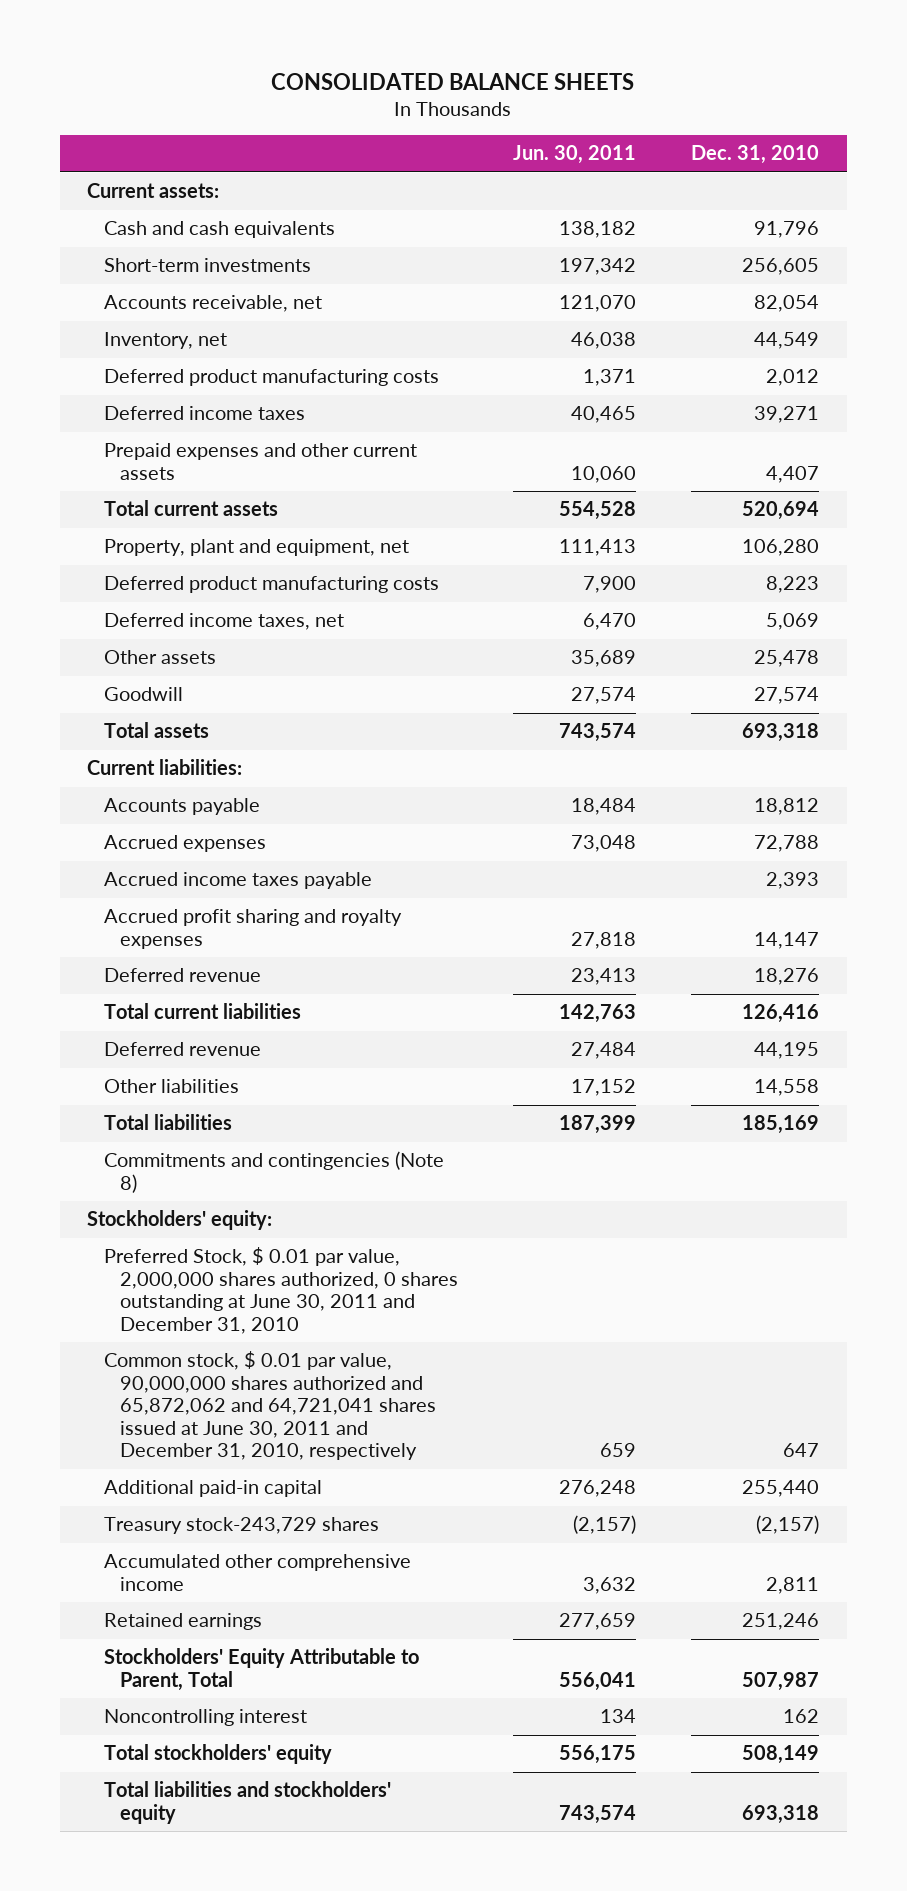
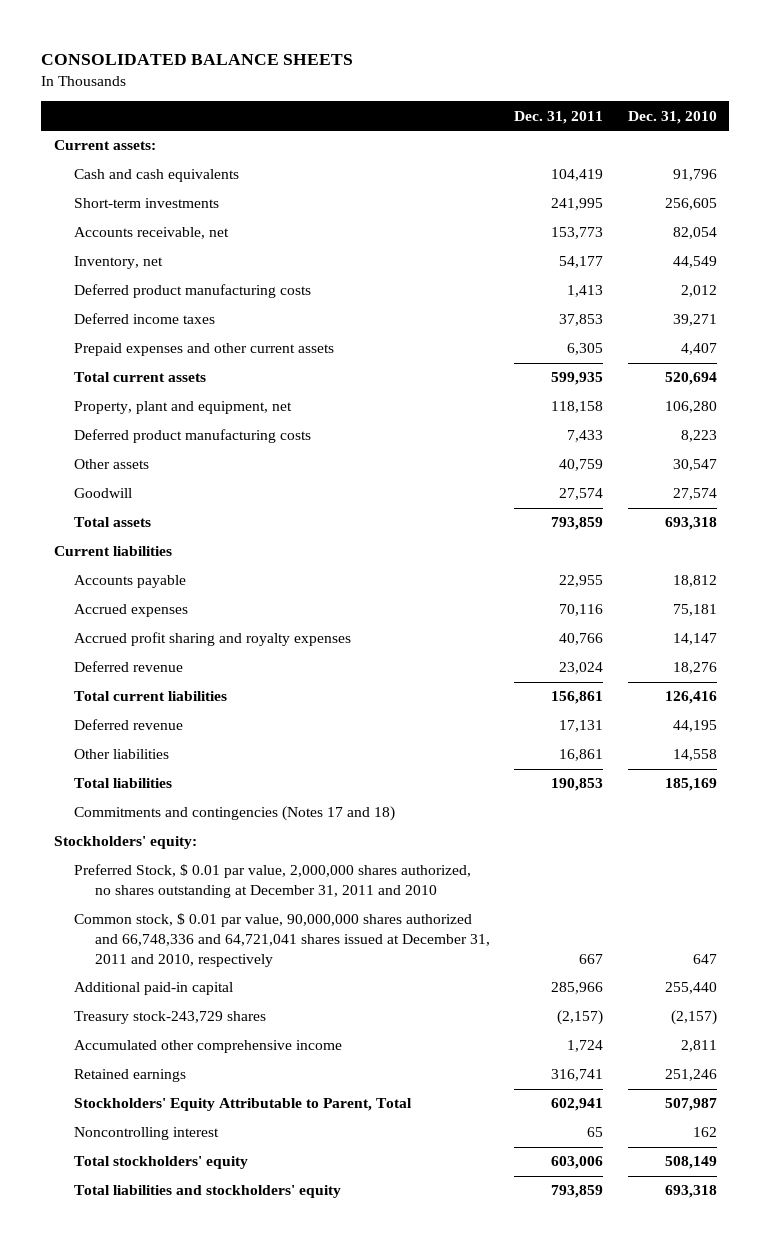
- | Jun. 30, 2011 | Dec. 31, 2010
+ | Dec. 31, 2011 | Dec. 31, 2010
- Deferred income taxes, net | 6,470 | 5,069
- Other assets | 35,689 | 25,478
+ Other assets | 40,759 | 30,547
- Current liabilities:
+ Current liabilities
- Accrued expenses | 73,048 | 72,788
- Accrued income taxes payable | | 2,393
+ Accrued expenses | 70,116 | 75,181
- Commitments and contingencies (Note 8)
+ Commitments and contingencies (Notes 17 and 18)
- Preferred Stock, $ 0.01 par value, 2,000,000 shares authorized, 0 shares outstanding at June 30, 2011 and December 31, 2010
- Common stock, $ 0.01 par value, 90,000,000 shares authorized and 65,872,062 and 64,721,041 shares issued at June 30, 2011 and December 31, 2010, respectively | 659 | 647
+ Preferred Stock, $ 0.01 par value, 2,000,000 shares authorized, no shares outstanding at December 31, 2011 and 2010
+ Common stock, $ 0.01 par value, 90,000,000 shares authorized and 66,748,336 and 64,721,041 shares issued at December 31, 2011 and 2010, respectively | 667 | 647

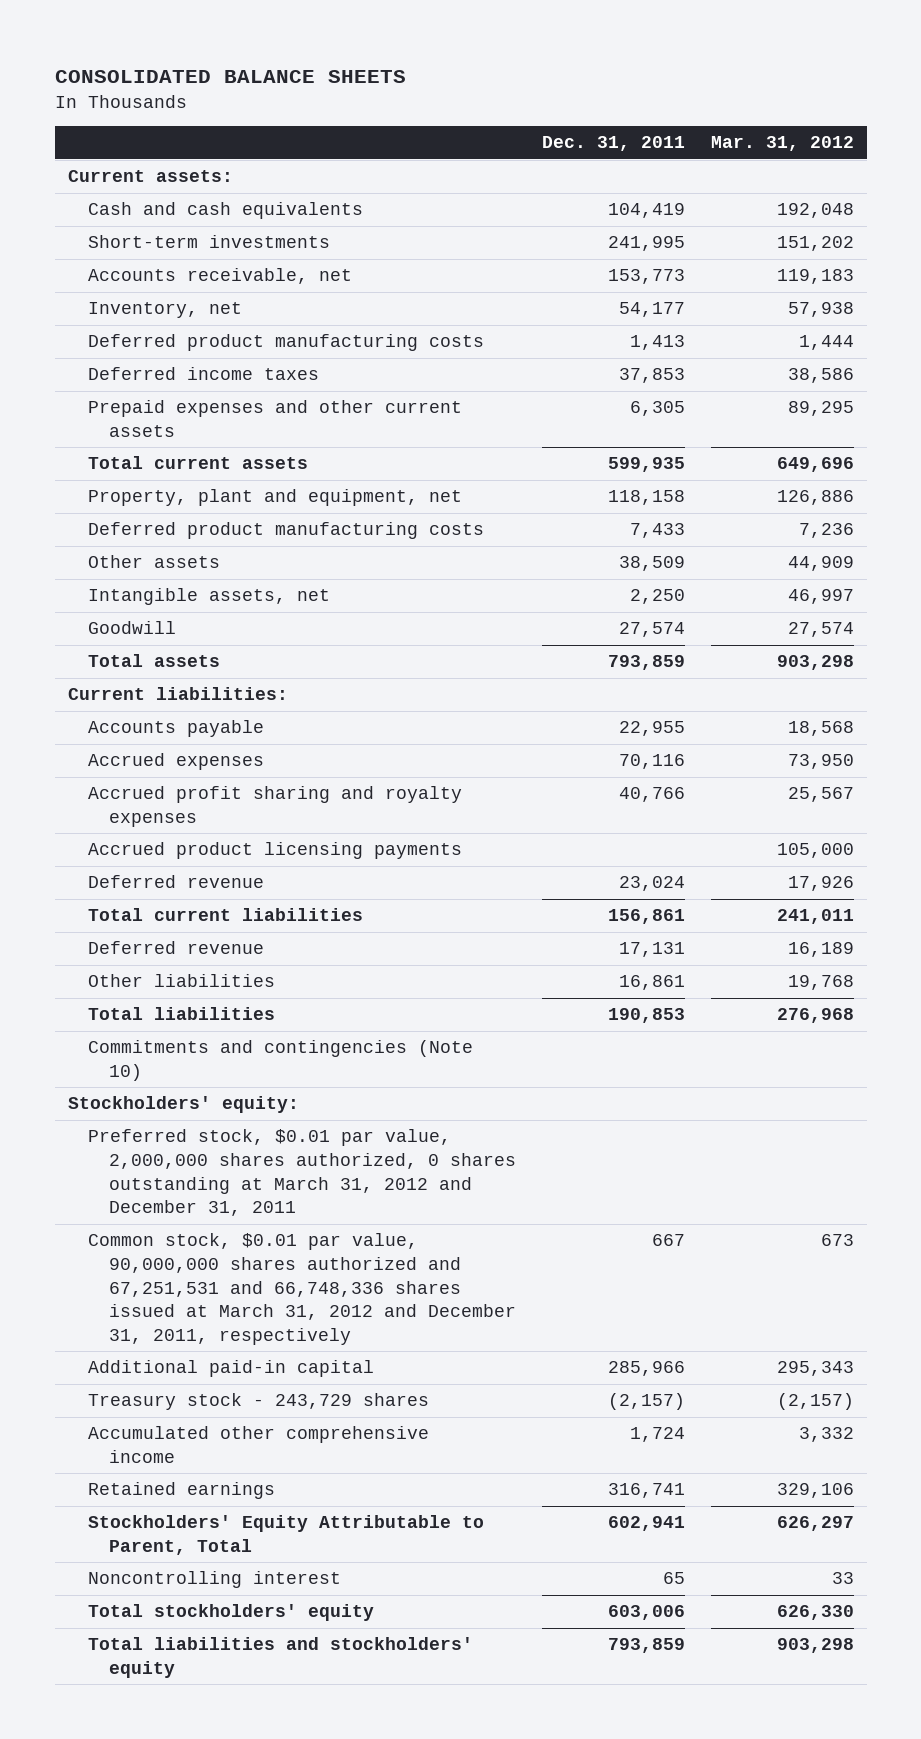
- | Dec. 31, 2011 | Dec. 31, 2010
+ | Dec. 31, 2011 | Mar. 31, 2012
- Other assets | 40,759 | 30,547
+ Other assets | 38,509 | 44,909
+ Intangible assets, net | 2,250 | 46,997
- Current liabilities
+ Current liabilities:
+ Accrued product licensing payments | | 105,000
- Commitments and contingencies (Notes 17 and 18)
+ Commitments and contingencies (Note 10)
- Preferred Stock, $ 0.01 par value, 2,000,000 shares authorized, no shares outstanding at December 31, 2011 and 2010
- Common stock, $ 0.01 par value, 90,000,000 shares authorized and 66,748,336 and 64,721,041 shares issued at December 31, 2011 and 2010, respectively | 667 | 647
+ Preferred stock, $0.01 par value, 2,000,000 shares authorized, 0 shares outstanding at March 31, 2012 and December 31, 2011
+ Common stock, $0.01 par value, 90,000,000 shares authorized and 67,251,531 and 66,748,336 shares issued at March 31, 2012 and December 31, 2011, respectively | 667 | 673
- Treasury stock-243,729 shares | (2,157) | (2,157)
+ Treasury stock - 243,729 shares | (2,157) | (2,157)

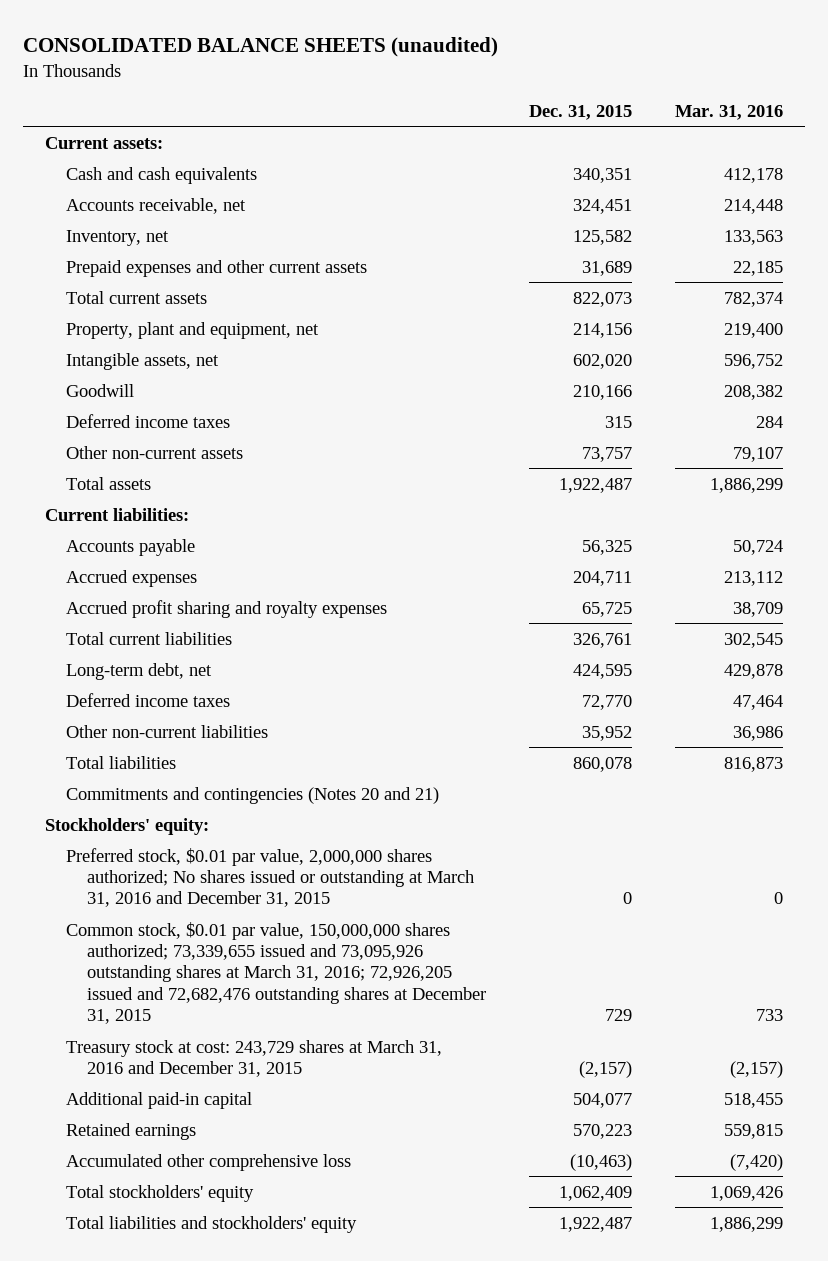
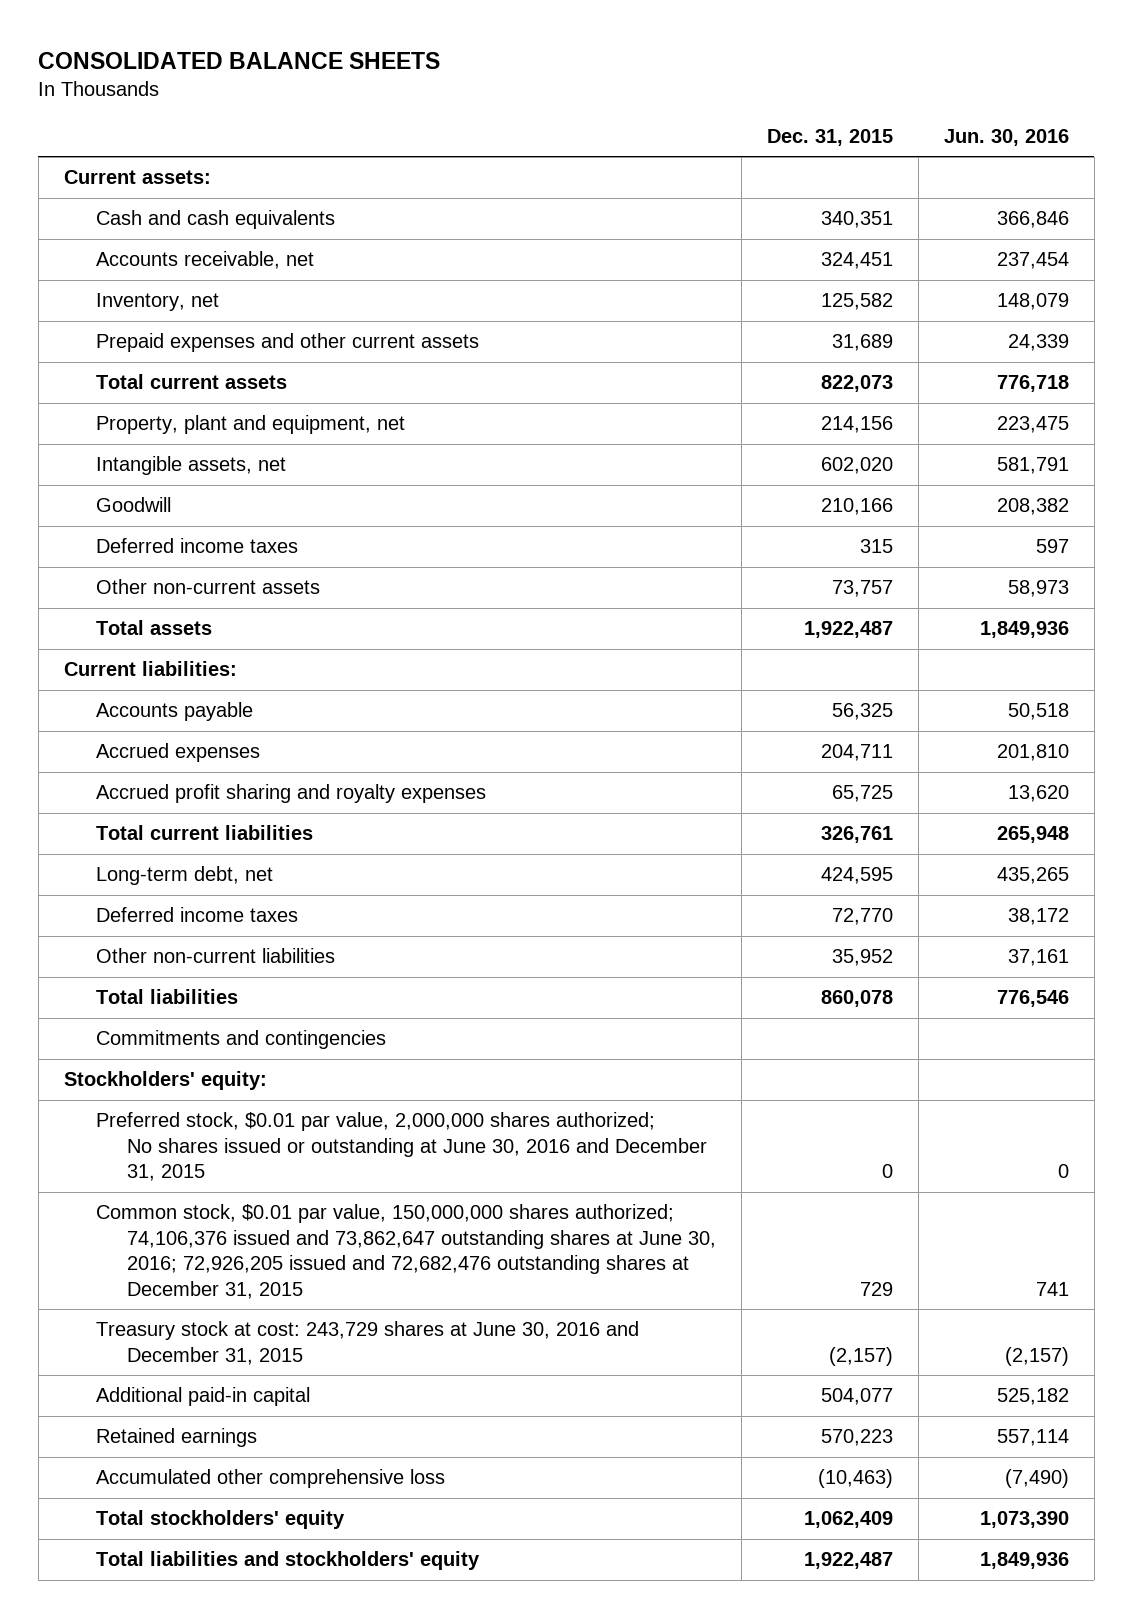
- CONSOLIDATED BALANCE SHEETS (unaudited)
+ CONSOLIDATED BALANCE SHEETS
- | Dec. 31, 2015 | Mar. 31, 2016
+ | Dec. 31, 2015 | Jun. 30, 2016
- Commitments and contingencies (Notes 20 and 21)
+ Commitments and contingencies
- Preferred stock, $0.01 par value, 2,000,000 shares authorized; No shares issued or outstanding at March 31, 2016 and December 31, 2015 | 0 | 0
- Common stock, $0.01 par value, 150,000,000 shares authorized; 73,339,655 issued and 73,095,926 outstanding shares at March 31, 2016; 72,926,205 issued and 72,682,476 outstanding shares at December 31, 2015 | 729 | 733
- Treasury stock at cost: 243,729 shares at March 31, 2016 and December 31, 2015 | (2,157) | (2,157)
+ Preferred stock, $0.01 par value, 2,000,000 shares authorized; No shares issued or outstanding at June 30, 2016 and December 31, 2015 | 0 | 0
+ Common stock, $0.01 par value, 150,000,000 shares authorized; 74,106,376 issued and 73,862,647 outstanding shares at June 30, 2016; 72,926,205 issued and 72,682,476 outstanding shares at December 31, 2015 | 729 | 741
+ Treasury stock at cost: 243,729 shares at June 30, 2016 and December 31, 2015 | (2,157) | (2,157)

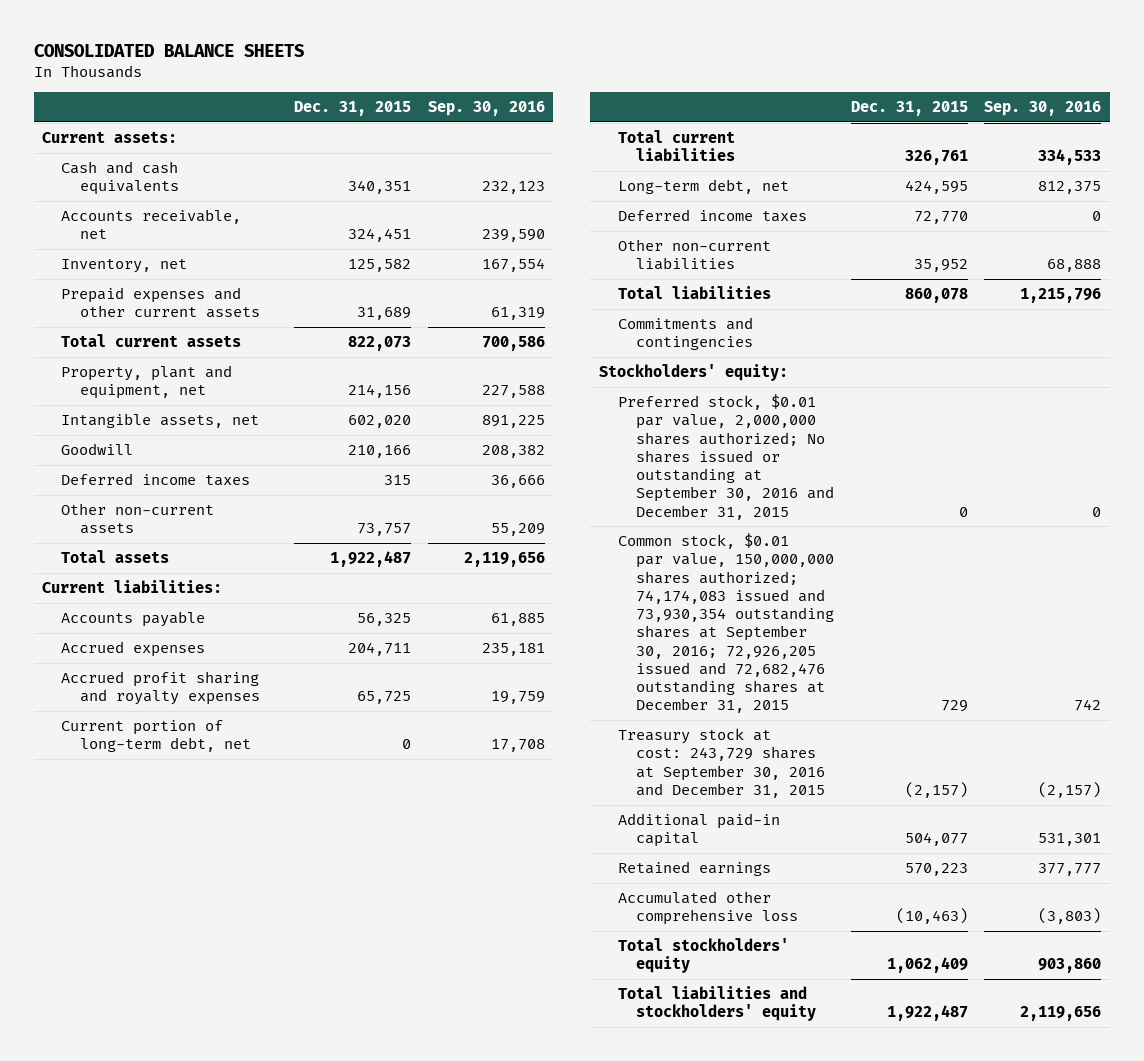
- | Dec. 31, 2015 | Jun. 30, 2016
+ | Dec. 31, 2015 | Sep. 30, 2016
+ Current portion of long-term debt, net | 0 | 17,708
- Preferred stock, $0.01 par value, 2,000,000 shares authorized; No shares issued or outstanding at June 30, 2016 and December 31, 2015 | 0 | 0
- Common stock, $0.01 par value, 150,000,000 shares authorized; 74,106,376 issued and 73,862,647 outstanding shares at June 30, 2016; 72,926,205 issued and 72,682,476 outstanding shares at December 31, 2015 | 729 | 741
- Treasury stock at cost: 243,729 shares at June 30, 2016 and December 31, 2015 | (2,157) | (2,157)
+ Preferred stock, $0.01 par value, 2,000,000 shares authorized; No shares issued or outstanding at September 30, 2016 and December 31, 2015 | 0 | 0
+ Common stock, $0.01 par value, 150,000,000 shares authorized; 74,174,083 issued and 73,930,354 outstanding shares at September 30, 2016; 72,926,205 issued and 72,682,476 outstanding shares at December 31, 2015 | 729 | 742
+ Treasury stock at cost: 243,729 shares at September 30, 2016 and December 31, 2015 | (2,157) | (2,157)

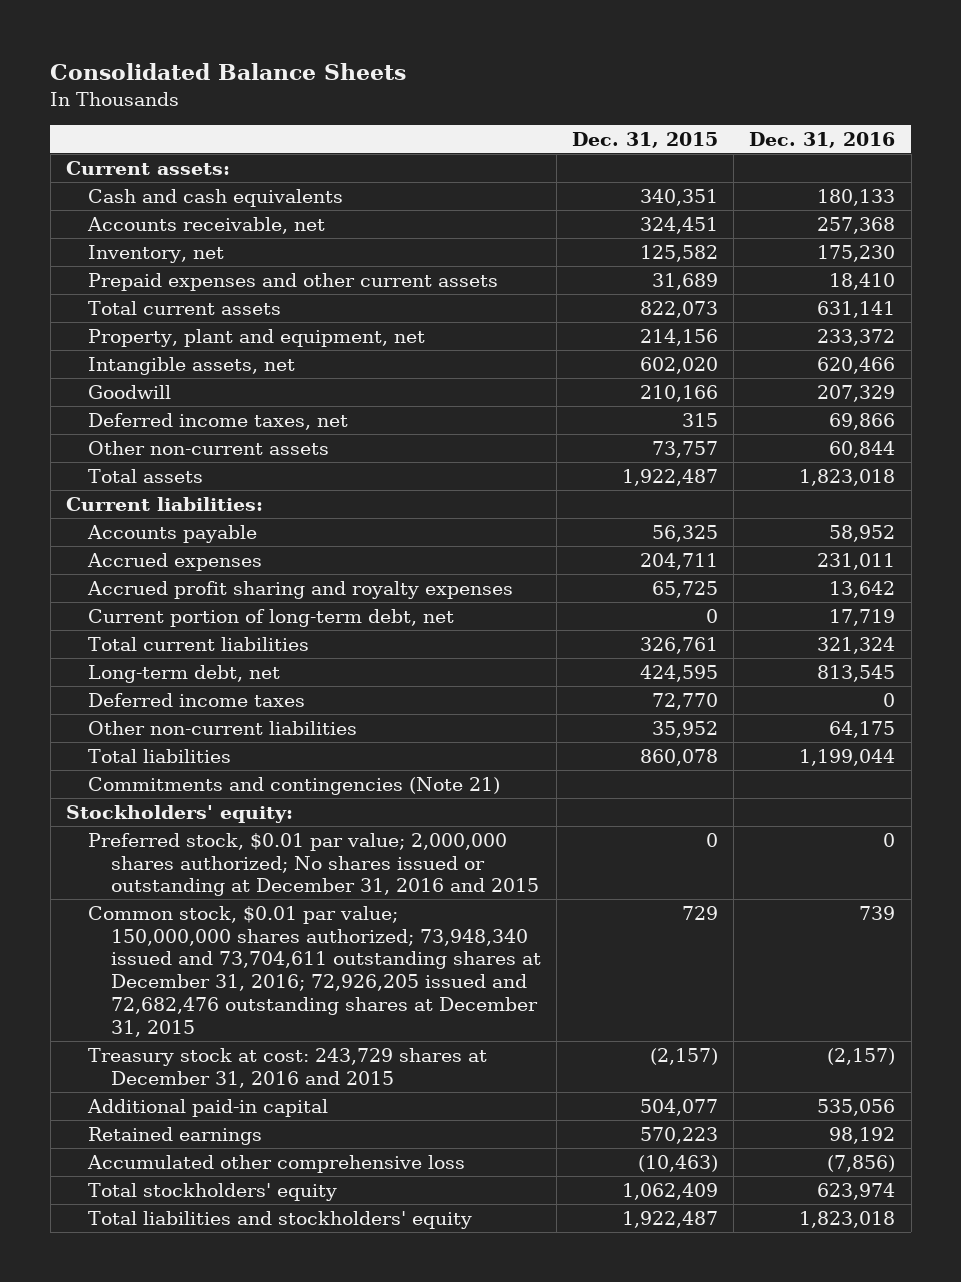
- CONSOLIDATED BALANCE SHEETS
+ Consolidated Balance Sheets
- | Dec. 31, 2015 | Sep. 30, 2016
+ | Dec. 31, 2015 | Dec. 31, 2016
- Deferred income taxes | 315 | 36,666
+ Deferred income taxes, net | 315 | 69,866
- Commitments and contingencies
+ Commitments and contingencies (Note 21)
- Preferred stock, $0.01 par value, 2,000,000 shares authorized; No shares issued or outstanding at September 30, 2016 and December 31, 2015 | 0 | 0
- Common stock, $0.01 par value, 150,000,000 shares authorized; 74,174,083 issued and 73,930,354 outstanding shares at September 30, 2016; 72,926,205 issued and 72,682,476 outstanding shares at December 31, 2015 | 729 | 742
- Treasury stock at cost: 243,729 shares at September 30, 2016 and December 31, 2015 | (2,157) | (2,157)
+ Preferred stock, $0.01 par value; 2,000,000 shares authorized; No shares issued or outstanding at December 31, 2016 and 2015 | 0 | 0
+ Common stock, $0.01 par value; 150,000,000 shares authorized; 73,948,340 issued and 73,704,611 outstanding shares at December 31, 2016; 72,926,205 issued and 72,682,476 outstanding shares at December 31, 2015 | 729 | 739
+ Treasury stock at cost: 243,729 shares at December 31, 2016 and 2015 | (2,157) | (2,157)

